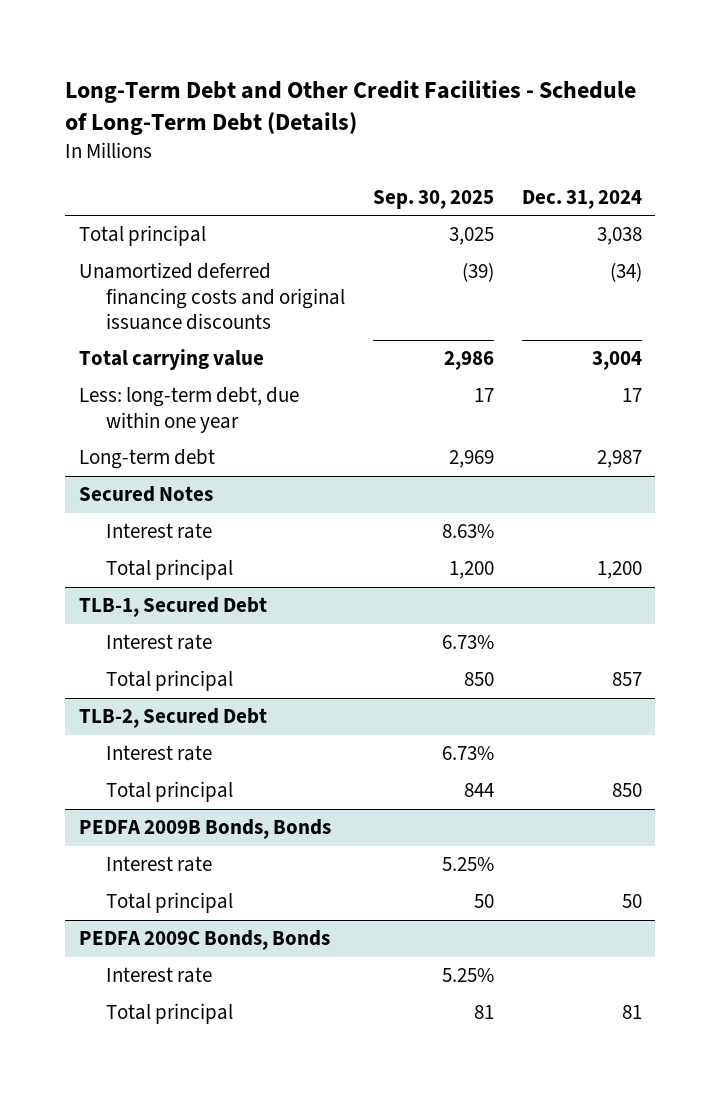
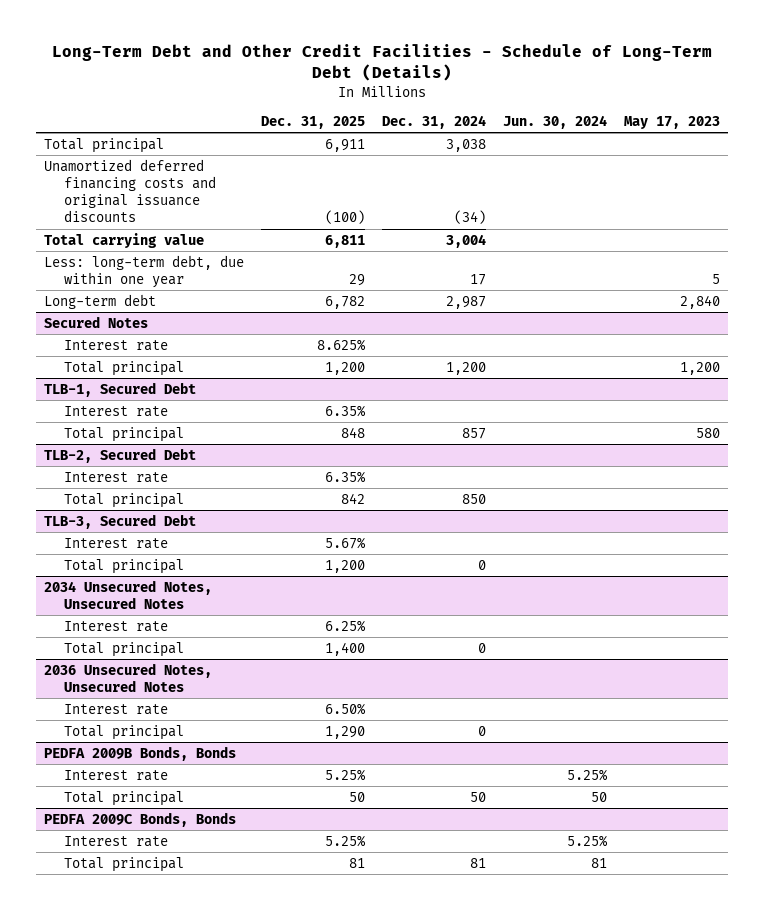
- | Sep. 30, 2025 | Dec. 31, 2024
+ | Dec. 31, 2025 | Dec. 31, 2024 | Jun. 30, 2024 | May 17, 2023
+ TLB-3, Secured Debt
+ Interest rate | 5.67% | | |
+ Total principal | 1,200 | 0 | |
+ 2034 Unsecured Notes, Unsecured Notes
+ Interest rate | 6.25% | | |
+ Total principal | 1,400 | 0 | |
+ 2036 Unsecured Notes, Unsecured Notes
+ Interest rate | 6.50% | | |
+ Total principal | 1,290 | 0 | |

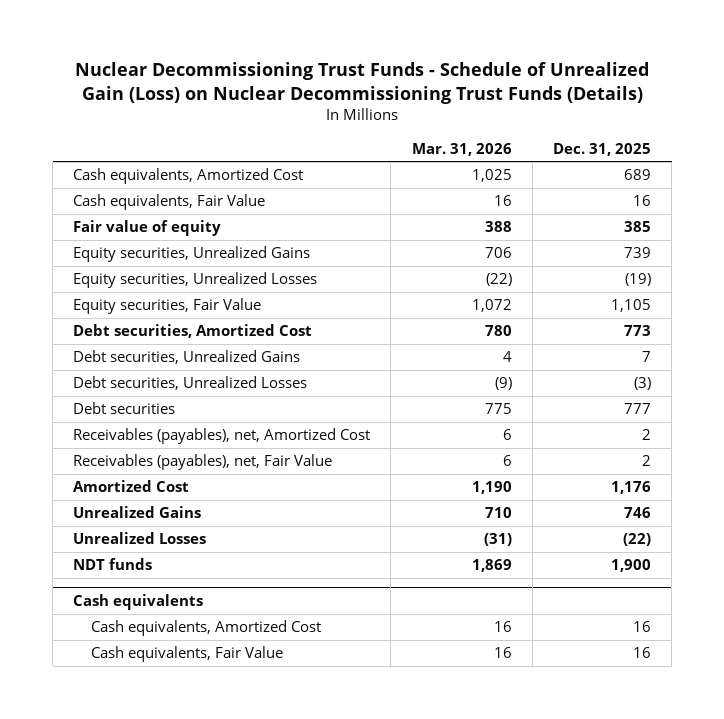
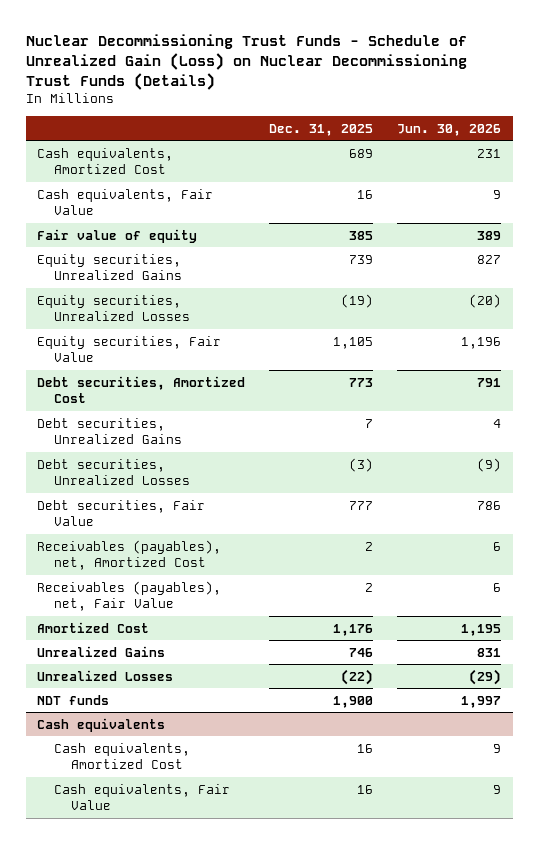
- | Mar. 31, 2026 | Dec. 31, 2025
+ | Dec. 31, 2025 | Jun. 30, 2026
- Debt securities | 775 | 777
+ Debt securities, Fair Value | 777 | 786

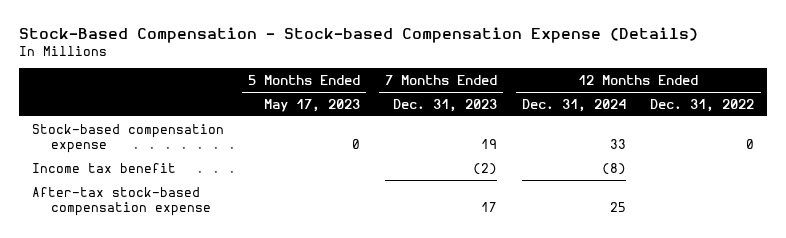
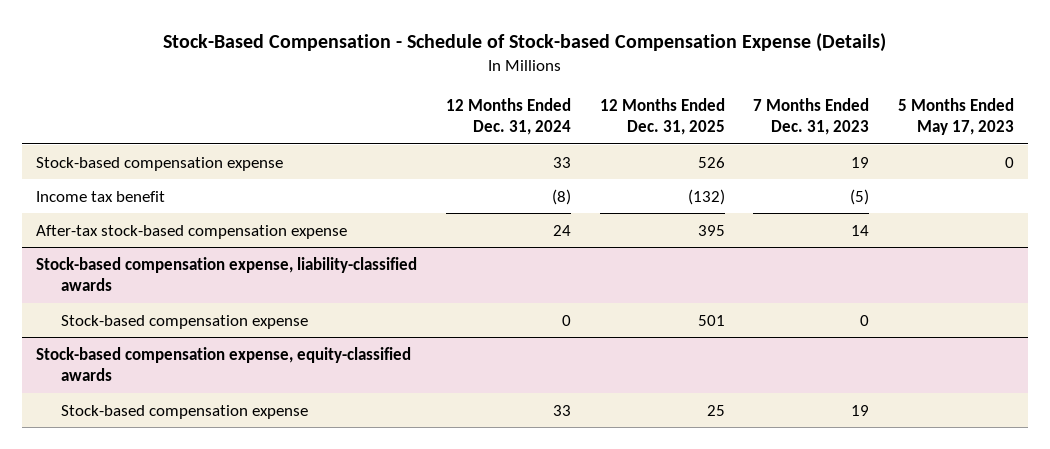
- Stock-Based Compensation - Stock-based Compensation Expense (Details)
+ Stock-Based Compensation - Schedule of Stock-based Compensation Expense (Details)
- | 5 Months Ended May 17, 2023 | 7 Months Ended Dec. 31, 2023 | 12 Months Ended Dec. 31, 2024 | 12 Months Ended Dec. 31, 2022
+ | 12 Months Ended Dec. 31, 2024 | 12 Months Ended Dec. 31, 2025 | 7 Months Ended Dec. 31, 2023 | 5 Months Ended May 17, 2023
- Income tax benefit | | (2) | (8) |
- After-tax stock-based compensation expense | | 17 | 25 |
+ Income tax benefit | (8) | (132) | (5) |
+ After-tax stock-based compensation expense | 24 | 395 | 14 |
+ Stock-based compensation expense, liability-classified awards
+ Stock-based compensation expense | 0 | 501 | 0 |
+ Stock-based compensation expense, equity-classified awards
+ Stock-based compensation expense | 33 | 25 | 19 |

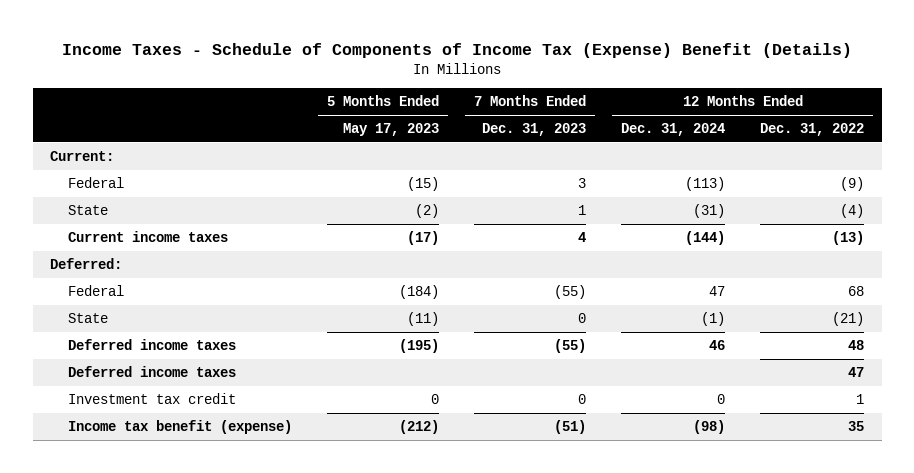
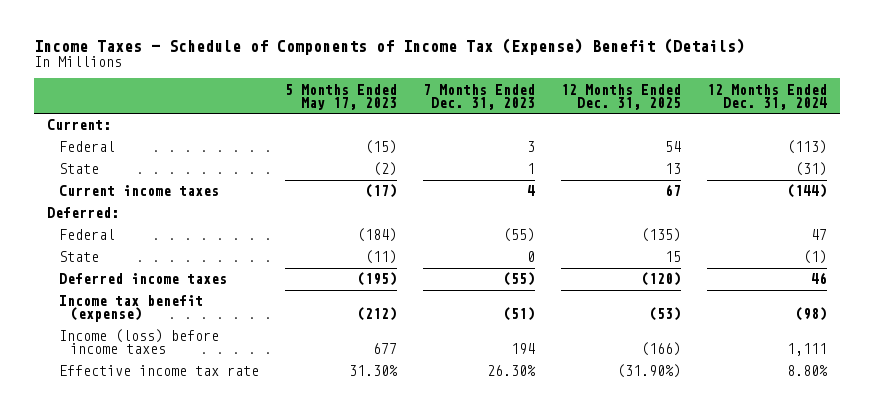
- | 5 Months Ended May 17, 2023 | 7 Months Ended Dec. 31, 2023 | 12 Months Ended Dec. 31, 2024 | 12 Months Ended Dec. 31, 2022
+ | 5 Months Ended May 17, 2023 | 7 Months Ended Dec. 31, 2023 | 12 Months Ended Dec. 31, 2025 | 12 Months Ended Dec. 31, 2024
- Deferred income taxes | | | | 47
- Investment tax credit | 0 | 0 | 0 | 1
+ Income (loss) before income taxes | 677 | 194 | (166) | 1,111
+ Effective income tax rate | 31.30% | 26.30% | (31.90%) | 8.80%

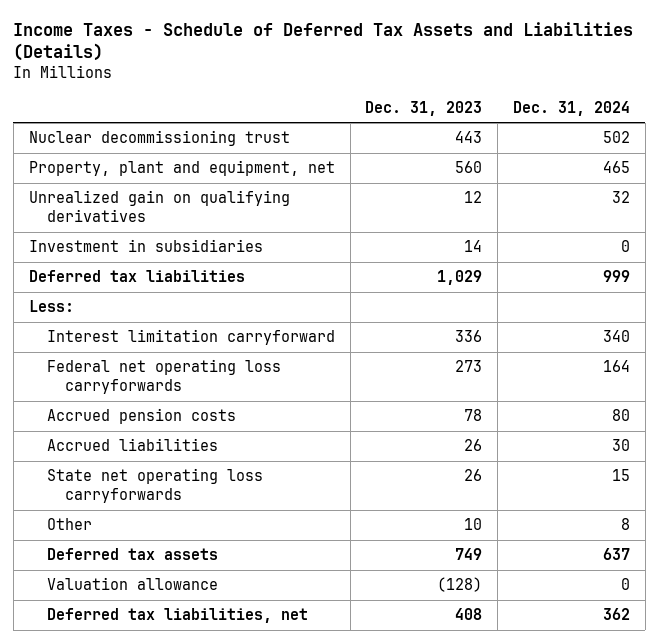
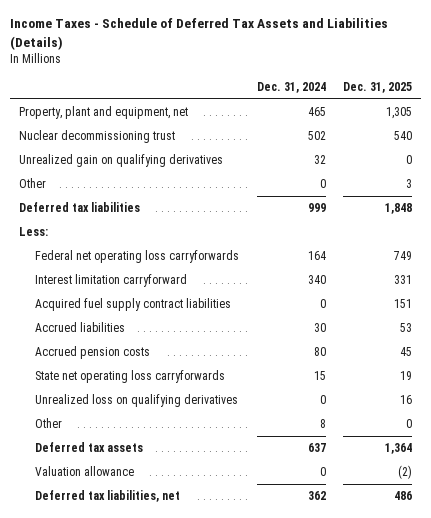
- | Dec. 31, 2023 | Dec. 31, 2024
+ | Dec. 31, 2024 | Dec. 31, 2025
moved down: Nuclear decommissioning trust | 502 | 540
- Investment in subsidiaries | 14 | 0
+ Other | 0 | 3
moved down: Interest limitation carryforward | 340 | 331
+ Acquired fuel supply contract liabilities | 0 | 151
moved down: Accrued pension costs | 80 | 45
+ Unrealized loss on qualifying derivatives | 0 | 16

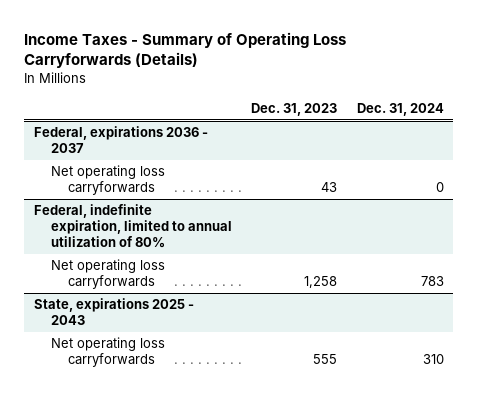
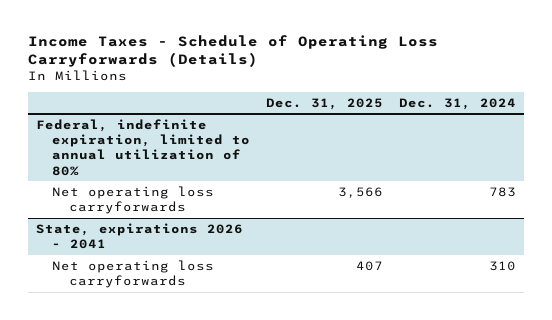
- Income Taxes - Summary of Operating Loss Carryforwards (Details)
+ Income Taxes - Schedule of Operating Loss Carryforwards (Details)
- | Dec. 31, 2023 | Dec. 31, 2024
+ | Dec. 31, 2025 | Dec. 31, 2024
- Federal, expirations 2036 - 2037
- Net operating loss carryforwards | 43 | 0
- State, expirations 2025 - 2043
+ State, expirations 2026 - 2041

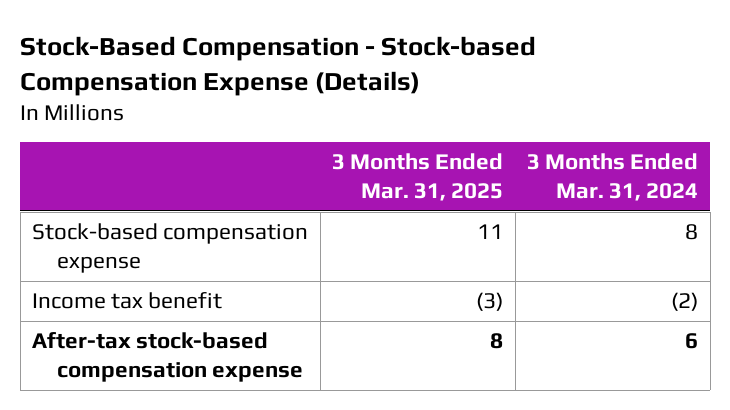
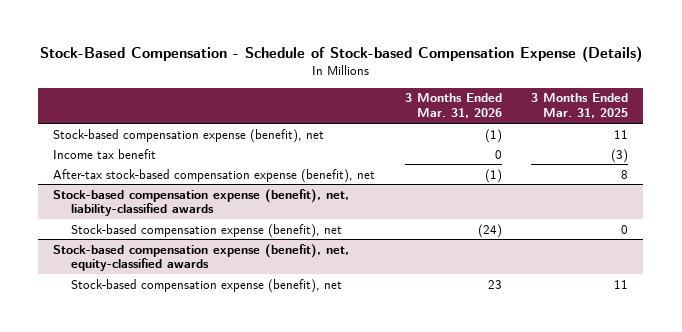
- Stock-Based Compensation - Stock-based Compensation Expense (Details)
+ Stock-Based Compensation - Schedule of Stock-based Compensation Expense (Details)
- | 3 Months Ended Mar. 31, 2025 | 3 Months Ended Mar. 31, 2024
+ | 3 Months Ended Mar. 31, 2026 | 3 Months Ended Mar. 31, 2025
- Stock-based compensation expense | 11 | 8
+ Stock-based compensation expense (benefit), net | (1) | 11
- After-tax stock-based compensation expense | 8 | 6
+ After-tax stock-based compensation expense (benefit), net | (1) | 8
+ Stock-based compensation expense (benefit), net, liability-classified awards
+ Stock-based compensation expense (benefit), net | (24) | 0
+ Stock-based compensation expense (benefit), net, equity-classified awards
+ Stock-based compensation expense (benefit), net | 23 | 11

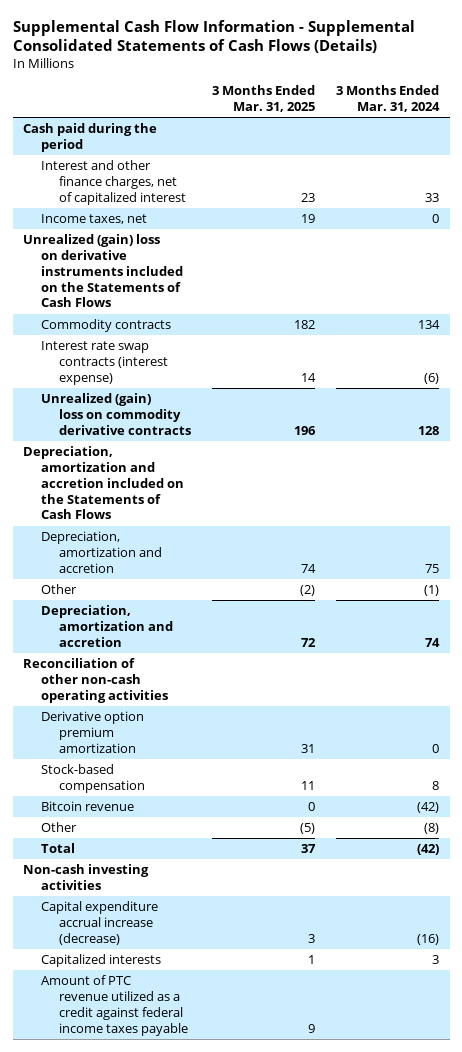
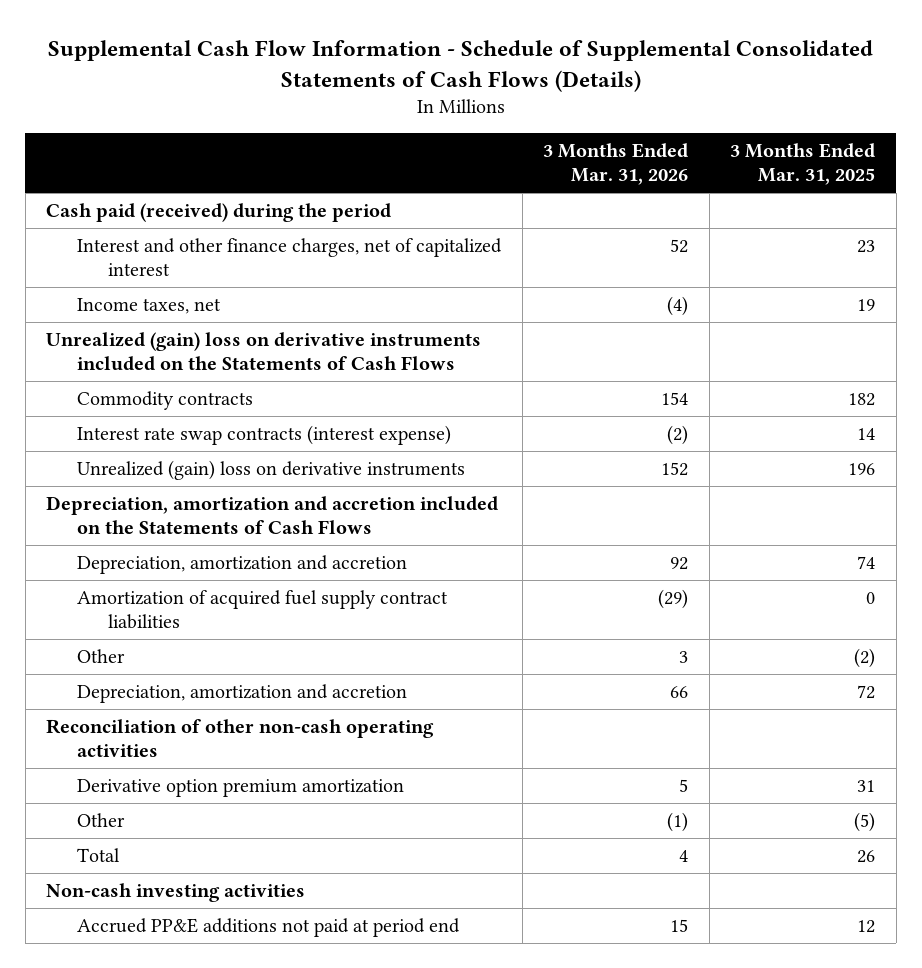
- Supplemental Cash Flow Information - Supplemental Consolidated Statements of Cash Flows (Details)
+ Supplemental Cash Flow Information - Schedule of Supplemental Consolidated Statements of Cash Flows (Details)
- | 3 Months Ended Mar. 31, 2025 | 3 Months Ended Mar. 31, 2024
+ | 3 Months Ended Mar. 31, 2026 | 3 Months Ended Mar. 31, 2025
- Cash paid during the period
+ Cash paid (received) during the period
- Unrealized (gain) loss on commodity derivative contracts | 196 | 128
+ Unrealized (gain) loss on derivative instruments | 152 | 196
+ Amortization of acquired fuel supply contract liabilities | (29) | 0
- Stock-based compensation | 11 | 8
- Bitcoin revenue | 0 | (42)
- Total | 37 | (42)
+ Total | 4 | 26
- Capital expenditure accrual increase (decrease) | 3 | (16)
- Capitalized interests | 1 | 3
- Amount of PTC revenue utilized as a credit against federal income taxes payable | 9 |
+ Accrued PP&E additions not paid at period end | 15 | 12

